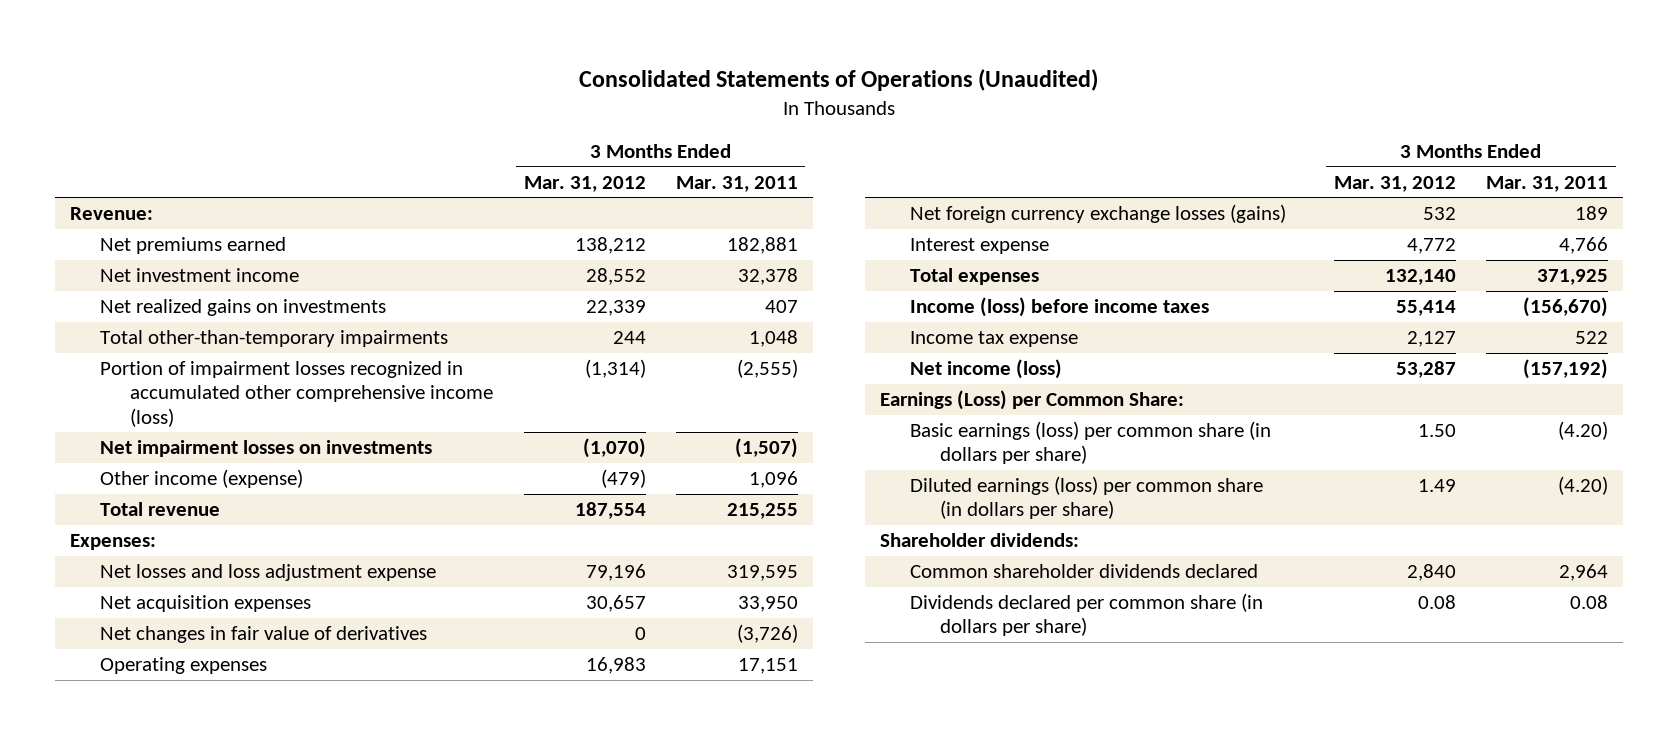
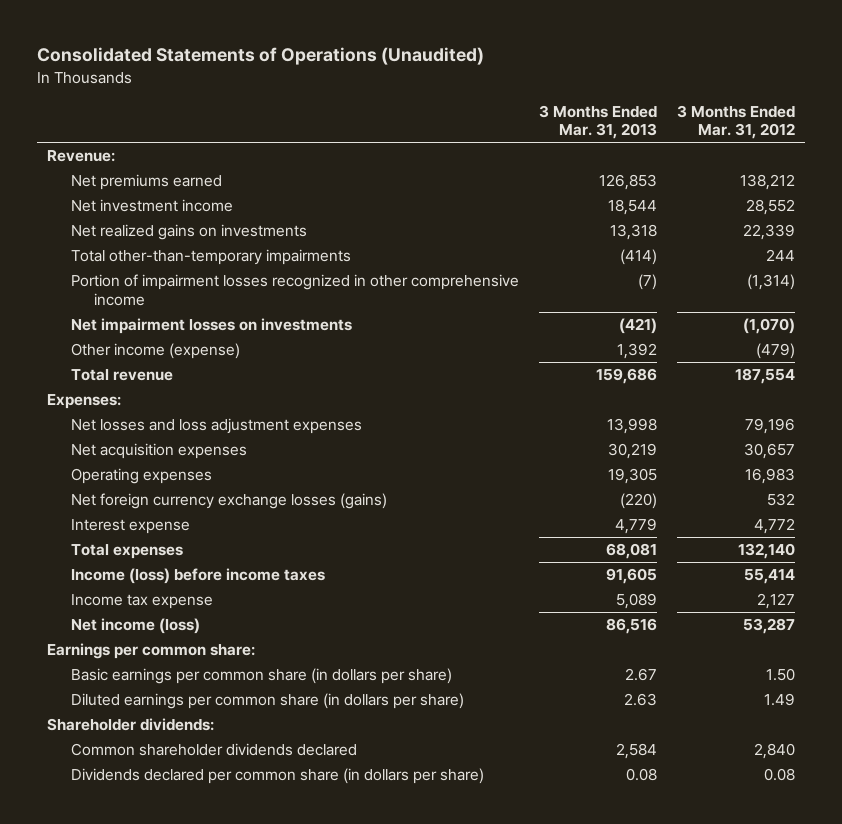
- | 3 Months Ended Mar. 31, 2012 | 3 Months Ended Mar. 31, 2011
+ | 3 Months Ended Mar. 31, 2013 | 3 Months Ended Mar. 31, 2012
- Portion of impairment losses recognized in accumulated other comprehensive income (loss) | (1,314) | (2,555)
+ Portion of impairment losses recognized in other comprehensive income | (7) | (1,314)
- Net losses and loss adjustment expense | 79,196 | 319,595
+ Net losses and loss adjustment expenses | 13,998 | 79,196
- Net changes in fair value of derivatives | 0 | (3,726)
- Earnings (Loss) per Common Share:
- Basic earnings (loss) per common share (in dollars per share) | 1.50 | (4.20)
- Diluted earnings (loss) per common share (in dollars per share) | 1.49 | (4.20)
+ Earnings per common share:
+ Basic earnings per common share (in dollars per share) | 2.67 | 1.50
+ Diluted earnings per common share (in dollars per share) | 2.63 | 1.49

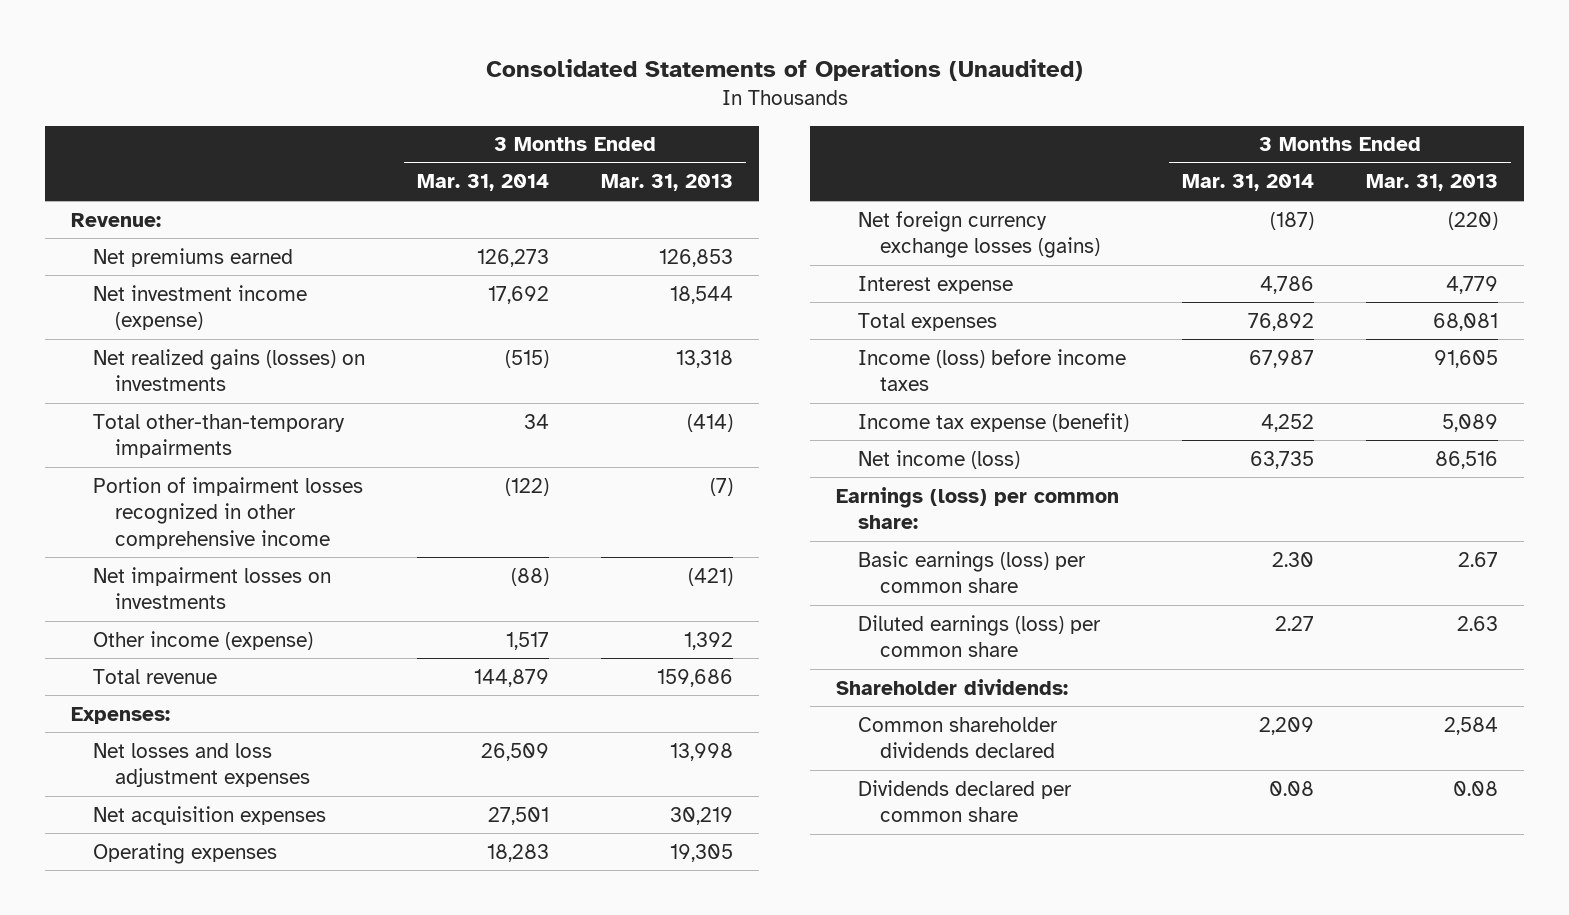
- | 3 Months Ended Mar. 31, 2013 | 3 Months Ended Mar. 31, 2012
+ | 3 Months Ended Mar. 31, 2014 | 3 Months Ended Mar. 31, 2013
- Net investment income | 18,544 | 28,552
- Net realized gains on investments | 13,318 | 22,339
+ Net investment income (expense) | 17,692 | 18,544
+ Net realized gains (losses) on investments | (515) | 13,318
- Income tax expense | 5,089 | 2,127
+ Income tax expense (benefit) | 4,252 | 5,089
- Earnings per common share:
- Basic earnings per common share (in dollars per share) | 2.67 | 1.50
- Diluted earnings per common share (in dollars per share) | 2.63 | 1.49
+ Earnings (loss) per common share:
+ Basic earnings (loss) per common share | 2.30 | 2.67
+ Diluted earnings (loss) per common share | 2.27 | 2.63
- Dividends declared per common share (in dollars per share) | 0.08 | 0.08
+ Dividends declared per common share | 0.08 | 0.08

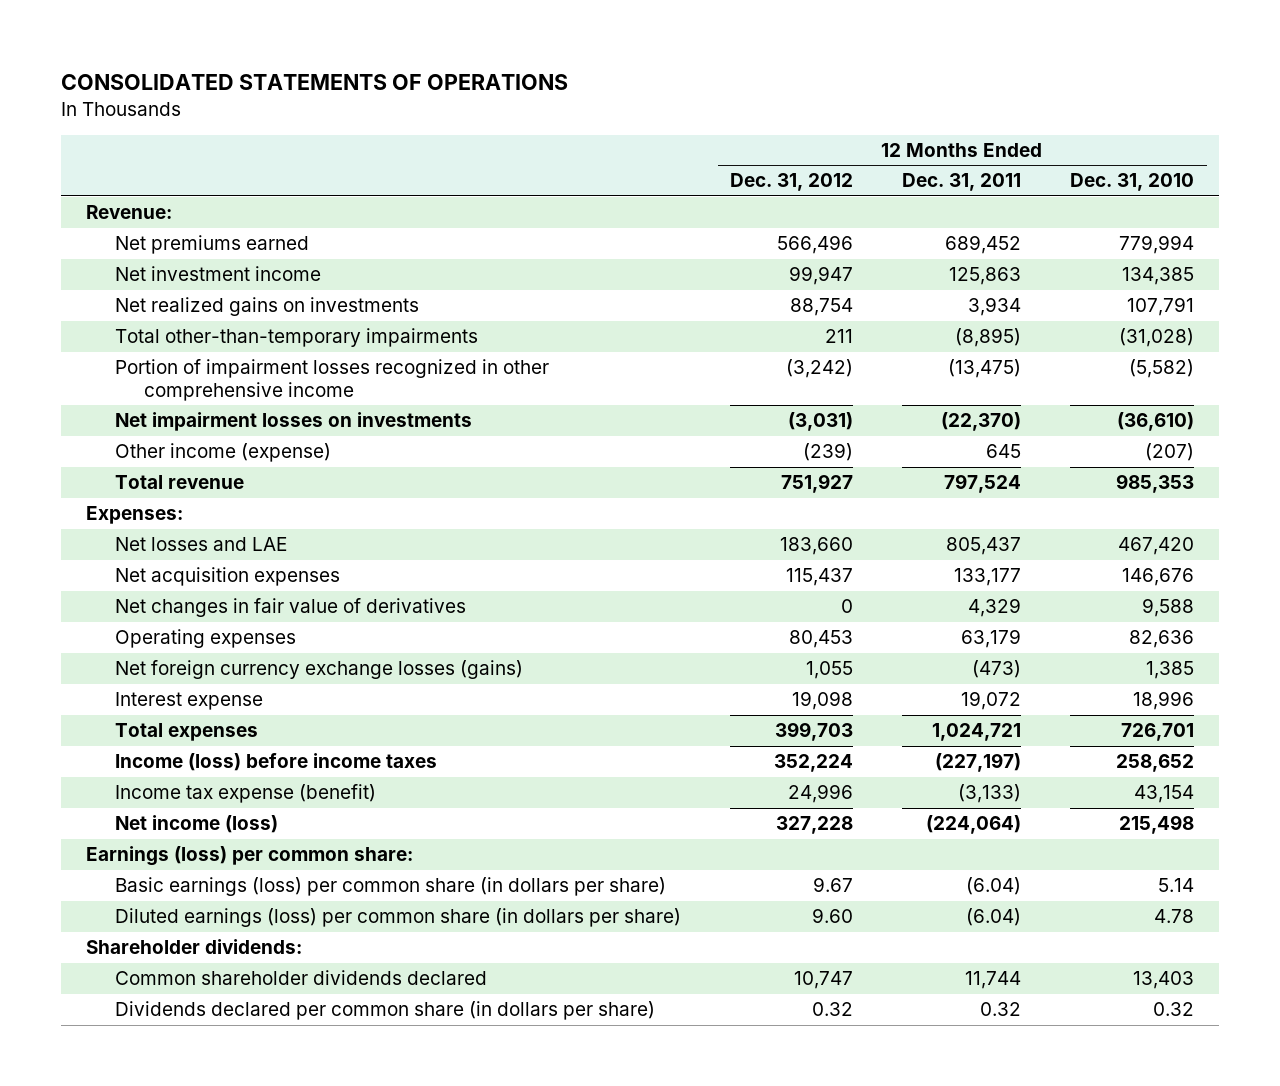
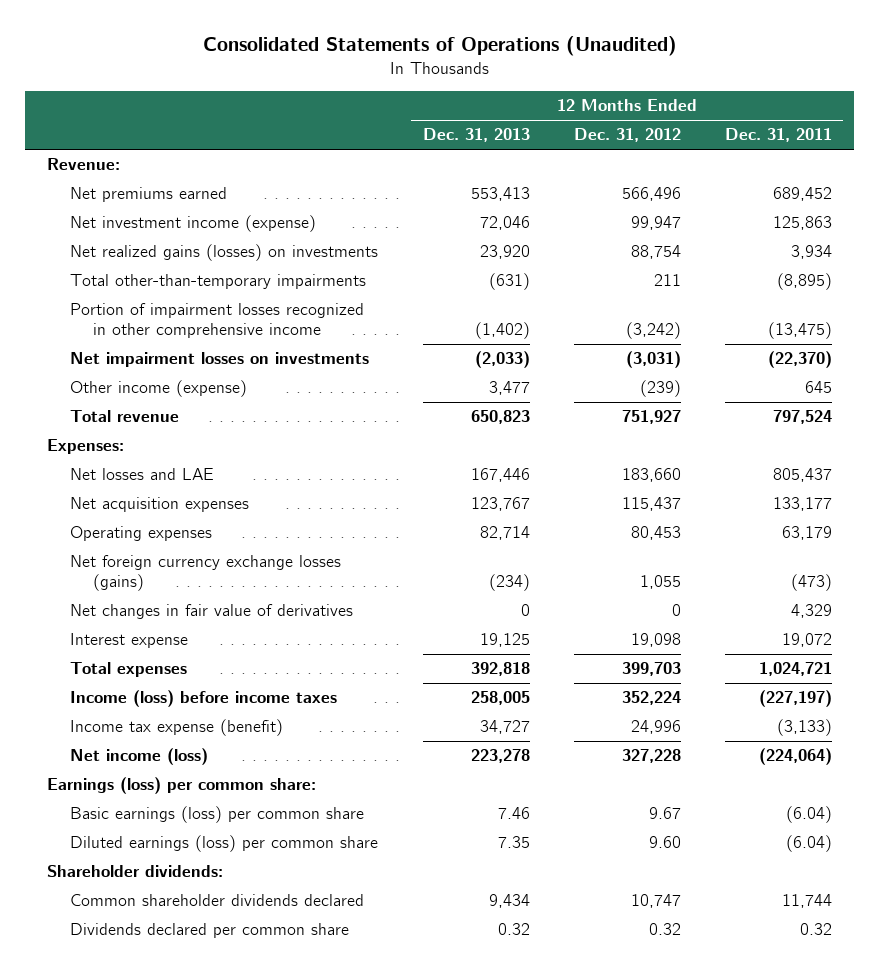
- CONSOLIDATED STATEMENTS OF OPERATIONS
+ Consolidated Statements of Operations (Unaudited)
- | 12 Months Ended Dec. 31, 2012 | 12 Months Ended Dec. 31, 2011 | 12 Months Ended Dec. 31, 2010
+ | 12 Months Ended Dec. 31, 2013 | 12 Months Ended Dec. 31, 2012 | 12 Months Ended Dec. 31, 2011
- Net investment income | 99,947 | 125,863 | 134,385
- Net realized gains on investments | 88,754 | 3,934 | 107,791
+ Net investment income (expense) | 72,046 | 99,947 | 125,863
+ Net realized gains (losses) on investments | 23,920 | 88,754 | 3,934
moved down: Net changes in fair value of derivatives | 0 | 0 | 4,329
- Basic earnings (loss) per common share (in dollars per share) | 9.67 | (6.04) | 5.14
- Diluted earnings (loss) per common share (in dollars per share) | 9.60 | (6.04) | 4.78
+ Basic earnings (loss) per common share | 7.46 | 9.67 | (6.04)
+ Diluted earnings (loss) per common share | 7.35 | 9.60 | (6.04)
- Dividends declared per common share (in dollars per share) | 0.32 | 0.32 | 0.32
+ Dividends declared per common share | 0.32 | 0.32 | 0.32

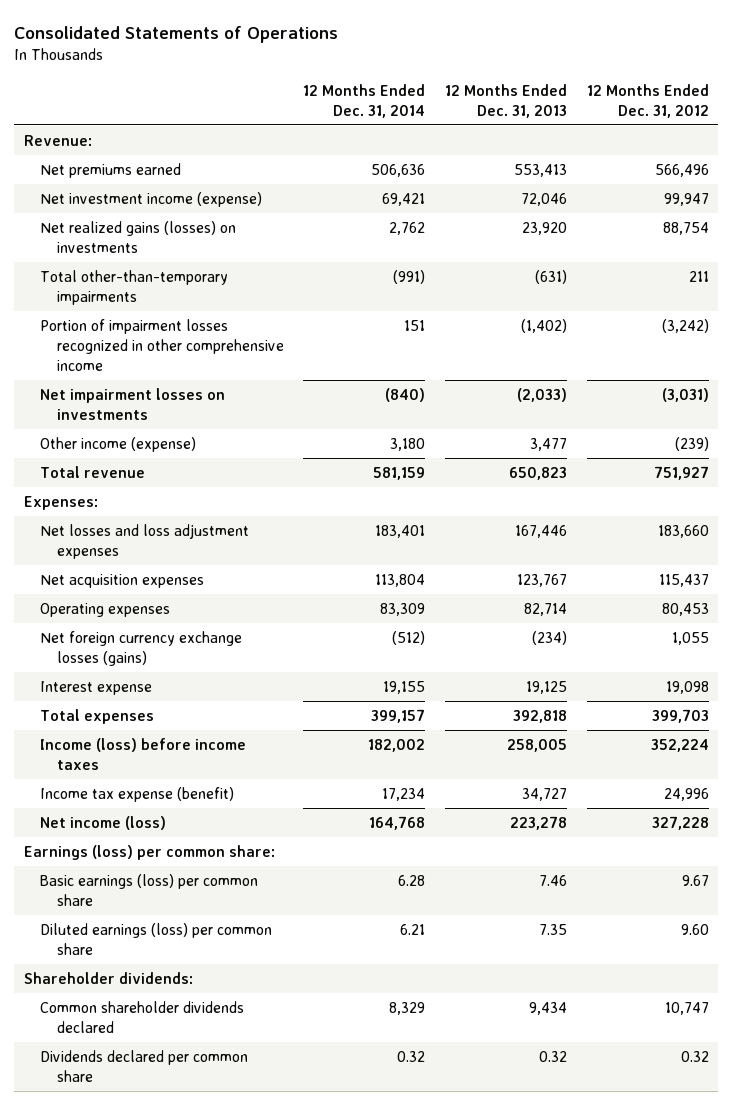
- Consolidated Statements of Operations (Unaudited)
+ Consolidated Statements of Operations
- | 12 Months Ended Dec. 31, 2013 | 12 Months Ended Dec. 31, 2012 | 12 Months Ended Dec. 31, 2011
+ | 12 Months Ended Dec. 31, 2014 | 12 Months Ended Dec. 31, 2013 | 12 Months Ended Dec. 31, 2012
- Net losses and LAE | 167,446 | 183,660 | 805,437
+ Net losses and loss adjustment expenses | 183,401 | 167,446 | 183,660
- Net changes in fair value of derivatives | 0 | 0 | 4,329

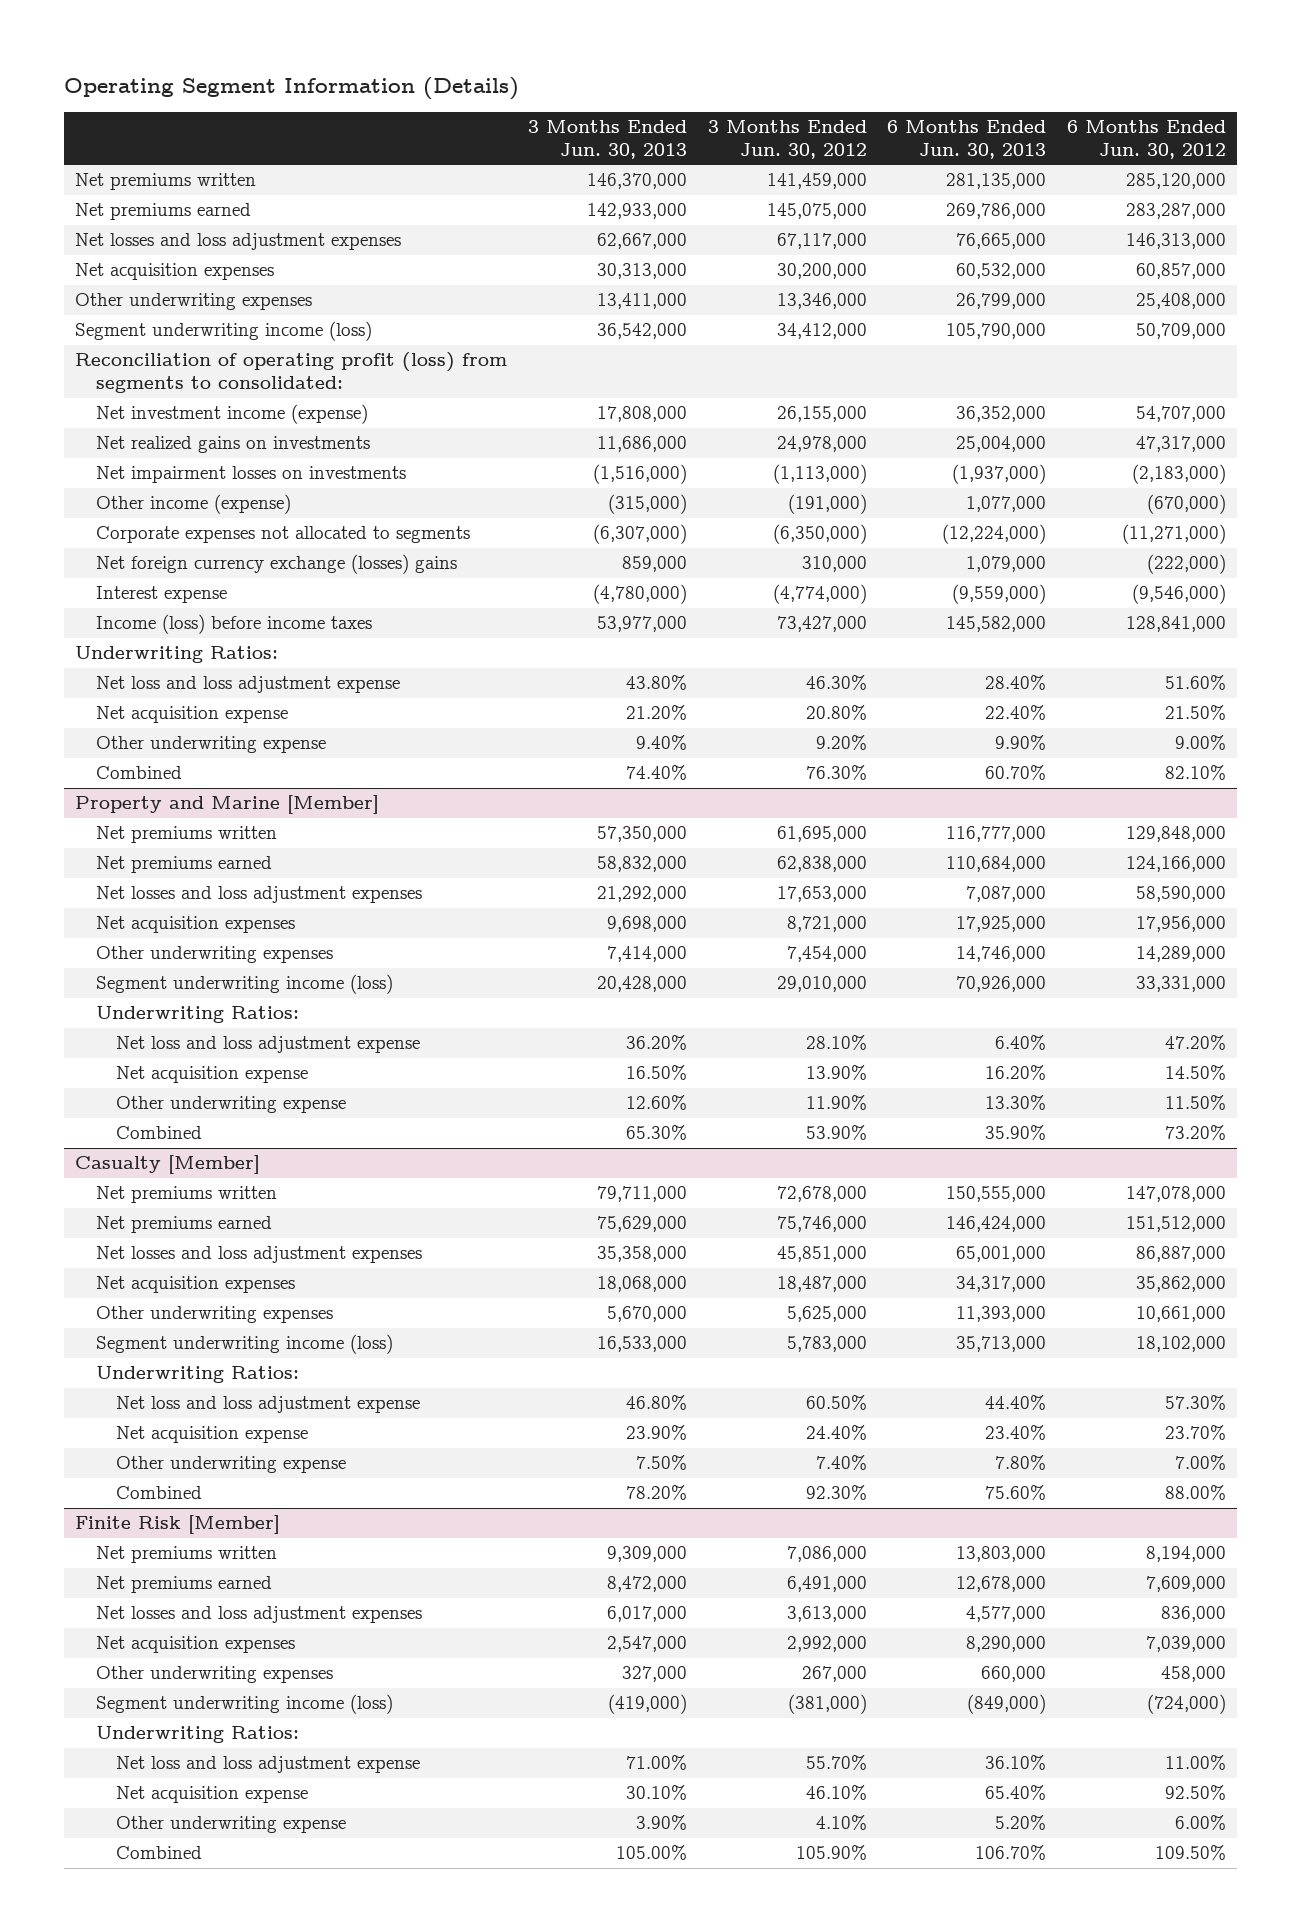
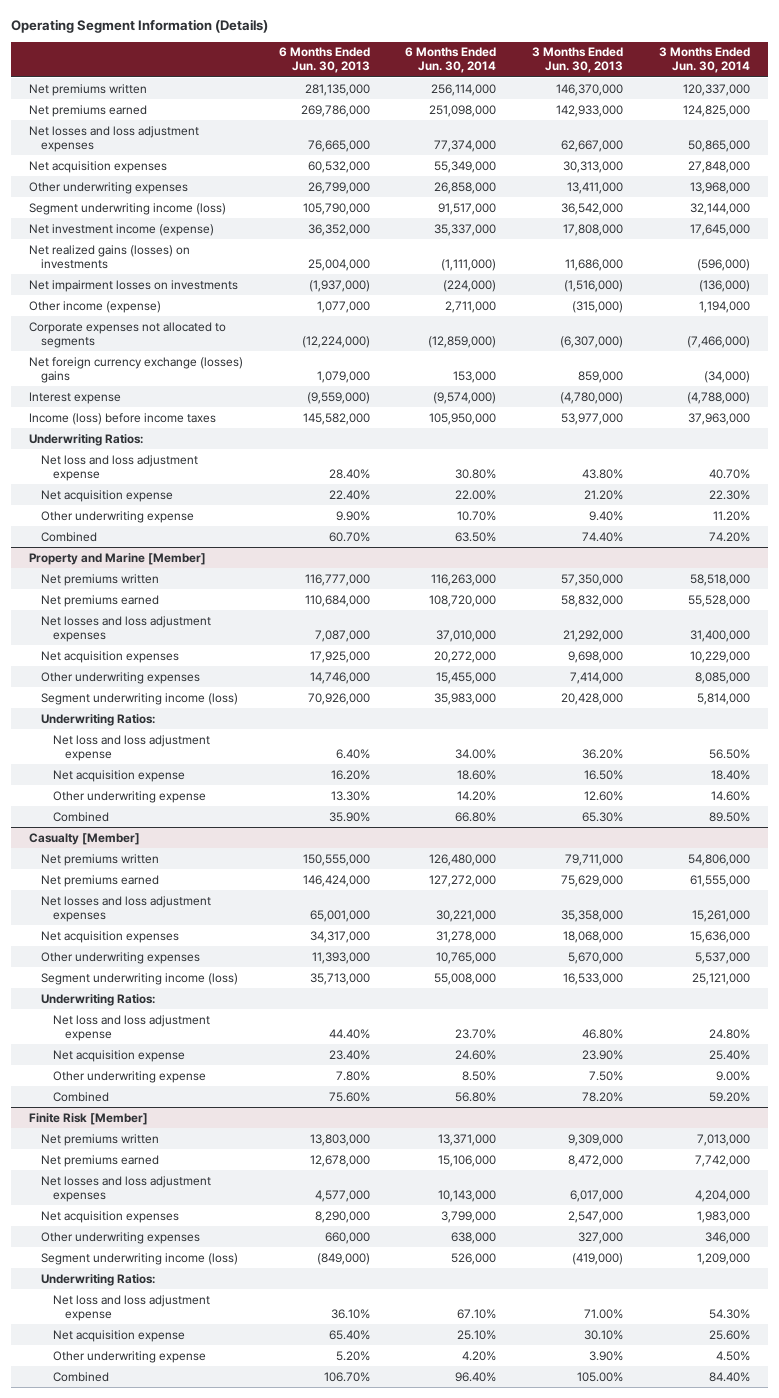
- | 3 Months Ended Jun. 30, 2013 | 3 Months Ended Jun. 30, 2012 | 6 Months Ended Jun. 30, 2013 | 6 Months Ended Jun. 30, 2012
+ | 6 Months Ended Jun. 30, 2013 | 6 Months Ended Jun. 30, 2014 | 3 Months Ended Jun. 30, 2013 | 3 Months Ended Jun. 30, 2014
- Reconciliation of operating profit (loss) from segments to consolidated:
- Net realized gains on investments | 11,686,000 | 24,978,000 | 25,004,000 | 47,317,000
+ Net realized gains (losses) on investments | 25,004,000 | (1,111,000) | 11,686,000 | (596,000)

